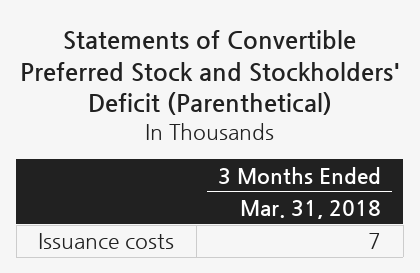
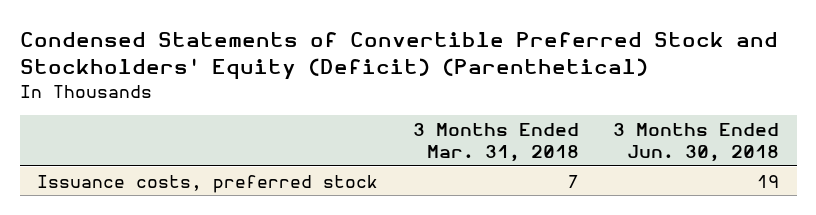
- Statements of Convertible Preferred Stock and Stockholders' Deficit (Parenthetical)
+ Condensed Statements of Convertible Preferred Stock and Stockholders' Equity (Deficit) (Parenthetical)
- | 3 Months Ended Mar. 31, 2018
+ | 3 Months Ended Mar. 31, 2018 | 3 Months Ended Jun. 30, 2018
- Issuance costs | 7
+ Issuance costs, preferred stock | 7 | 19

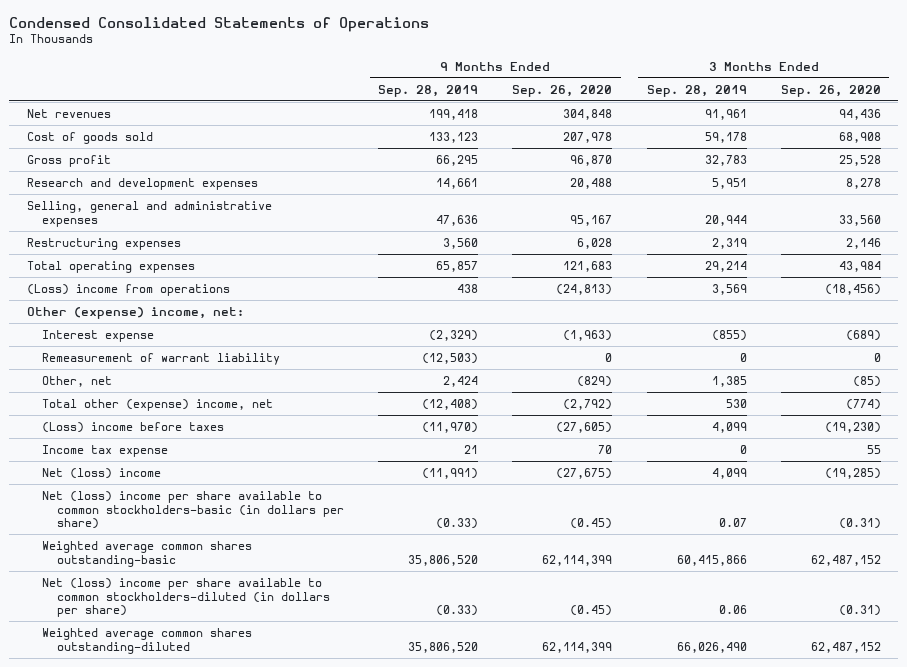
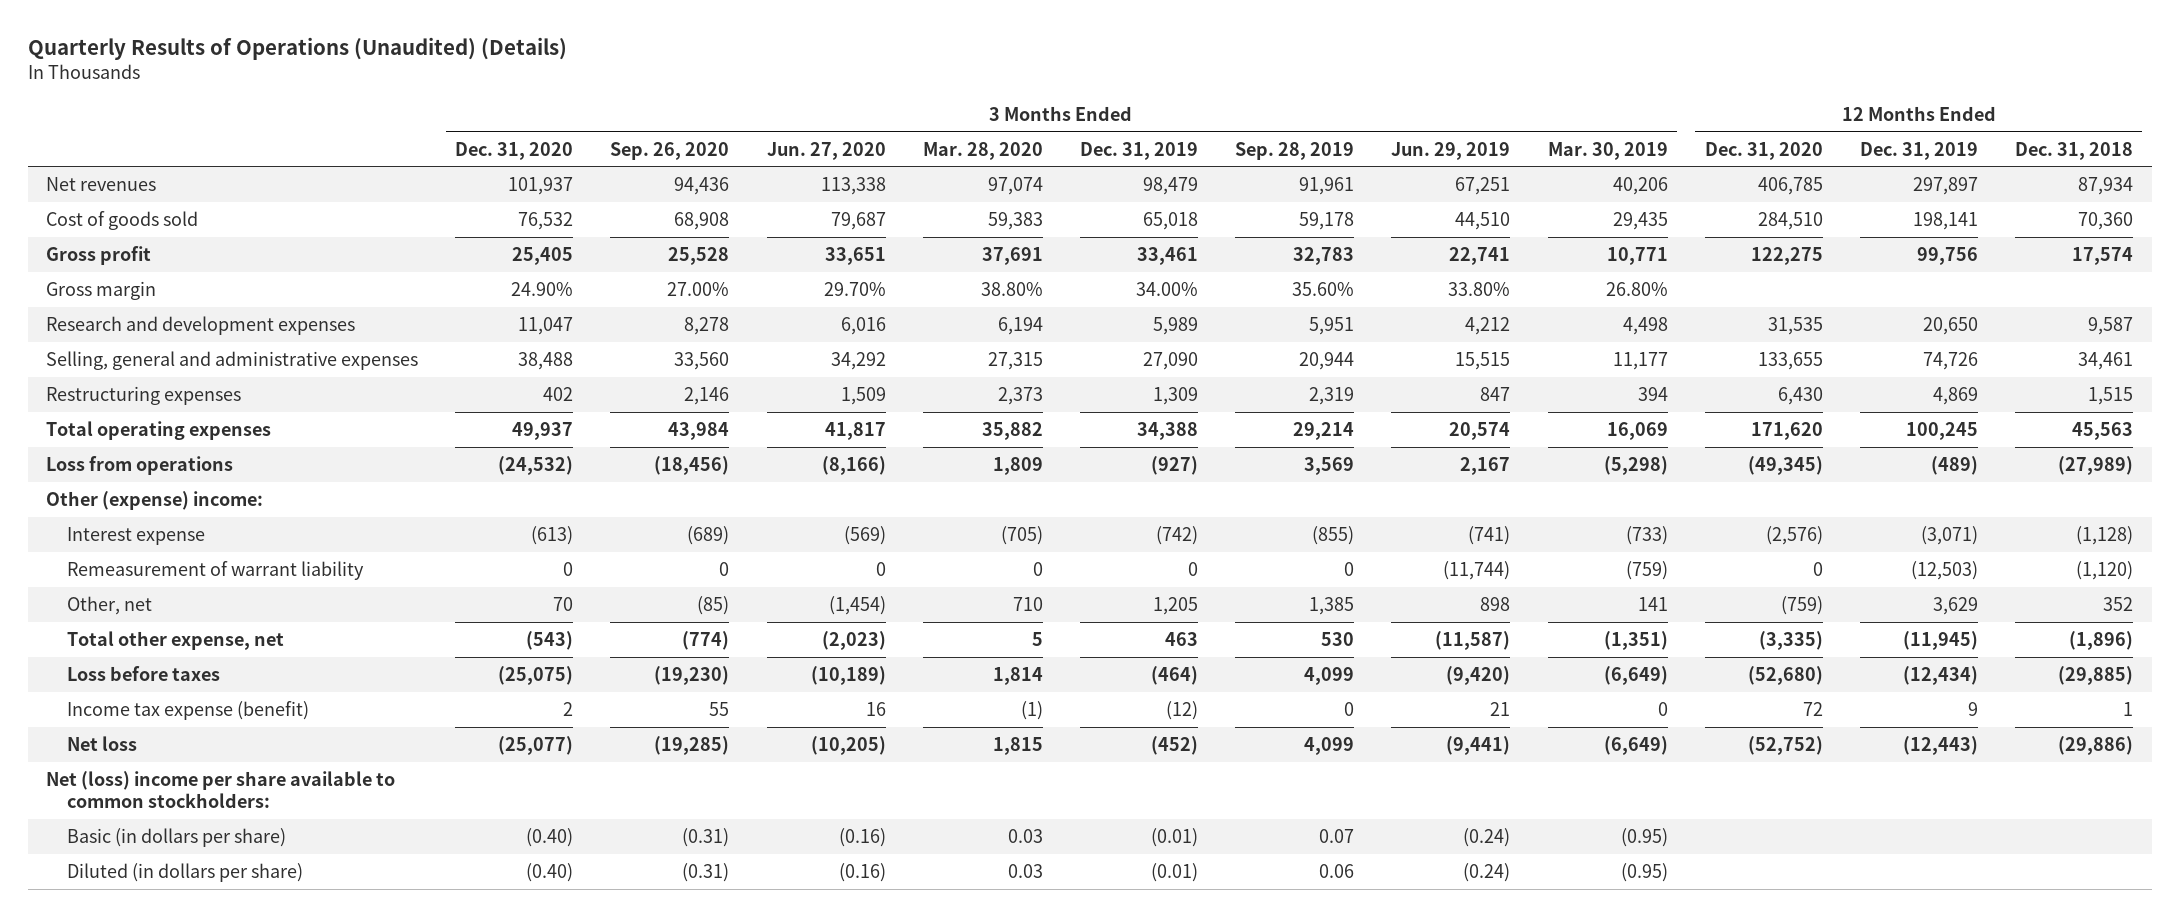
- Condensed Consolidated Statements of Operations
+ Quarterly Results of Operations (Unaudited) (Details)
- | 9 Months Ended Sep. 28, 2019 | 9 Months Ended Sep. 26, 2020 | 3 Months Ended Sep. 28, 2019 | 3 Months Ended Sep. 26, 2020
+ | 3 Months Ended Dec. 31, 2020 | 3 Months Ended Sep. 26, 2020 | 3 Months Ended Jun. 27, 2020 | 3 Months Ended Mar. 28, 2020 | 3 Months Ended Dec. 31, 2019 | 3 Months Ended Sep. 28, 2019 | 3 Months Ended Jun. 29, 2019 | 3 Months Ended Mar. 30, 2019 | 12 Months Ended Dec. 31, 2020 | 12 Months Ended Dec. 31, 2019 | 12 Months Ended Dec. 31, 2018
+ Gross margin | 24.90% | 27.00% | 29.70% | 38.80% | 34.00% | 35.60% | 33.80% | 26.80% | | |
- (Loss) income from operations | 438 | (24,813) | 3,569 | (18,456)
- Other (expense) income, net:
+ Loss from operations | (24,532) | (18,456) | (8,166) | 1,809 | (927) | 3,569 | 2,167 | (5,298) | (49,345) | (489) | (27,989)
+ Other (expense) income:
- Total other (expense) income, net | (12,408) | (2,792) | 530 | (774)
- (Loss) income before taxes | (11,970) | (27,605) | 4,099 | (19,230)
- Income tax expense | 21 | 70 | 0 | 55
- Net (loss) income | (11,991) | (27,675) | 4,099 | (19,285)
- Net (loss) income per share available to common stockholders-basic (in dollars per share) | (0.33) | (0.45) | 0.07 | (0.31)
- Weighted average common shares outstanding-basic | 35,806,520 | 62,114,399 | 60,415,866 | 62,487,152
- Net (loss) income per share available to common stockholders-diluted (in dollars per share) | (0.33) | (0.45) | 0.06 | (0.31)
- Weighted average common shares outstanding-diluted | 35,806,520 | 62,114,399 | 66,026,490 | 62,487,152
+ Total other expense, net | (543) | (774) | (2,023) | 5 | 463 | 530 | (11,587) | (1,351) | (3,335) | (11,945) | (1,896)
+ Loss before taxes | (25,075) | (19,230) | (10,189) | 1,814 | (464) | 4,099 | (9,420) | (6,649) | (52,680) | (12,434) | (29,885)
+ Income tax expense (benefit) | 2 | 55 | 16 | (1) | (12) | 0 | 21 | 0 | 72 | 9 | 1
+ Net loss | (25,077) | (19,285) | (10,205) | 1,815 | (452) | 4,099 | (9,441) | (6,649) | (52,752) | (12,443) | (29,886)
+ Net (loss) income per share available to common stockholders:
+ Basic (in dollars per share) | (0.40) | (0.31) | (0.16) | 0.03 | (0.01) | 0.07 | (0.24) | (0.95) | | |
+ Diluted (in dollars per share) | (0.40) | (0.31) | (0.16) | 0.03 | (0.01) | 0.06 | (0.24) | (0.95) | | |

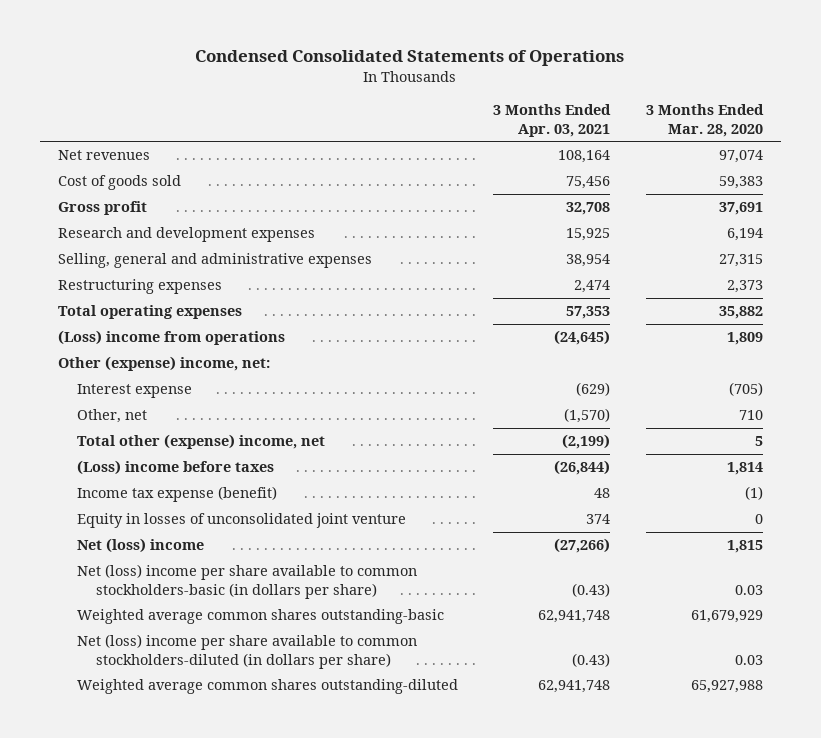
- Quarterly Results of Operations (Unaudited) (Details)
+ Condensed Consolidated Statements of Operations
- | 3 Months Ended Dec. 31, 2020 | 3 Months Ended Sep. 26, 2020 | 3 Months Ended Jun. 27, 2020 | 3 Months Ended Mar. 28, 2020 | 3 Months Ended Dec. 31, 2019 | 3 Months Ended Sep. 28, 2019 | 3 Months Ended Jun. 29, 2019 | 3 Months Ended Mar. 30, 2019 | 12 Months Ended Dec. 31, 2020 | 12 Months Ended Dec. 31, 2019 | 12 Months Ended Dec. 31, 2018
+ | 3 Months Ended Apr. 03, 2021 | 3 Months Ended Mar. 28, 2020
- Gross margin | 24.90% | 27.00% | 29.70% | 38.80% | 34.00% | 35.60% | 33.80% | 26.80% | | |
- Loss from operations | (24,532) | (18,456) | (8,166) | 1,809 | (927) | 3,569 | 2,167 | (5,298) | (49,345) | (489) | (27,989)
- Other (expense) income:
+ (Loss) income from operations | (24,645) | 1,809
+ Other (expense) income, net:
- Remeasurement of warrant liability | 0 | 0 | 0 | 0 | 0 | 0 | (11,744) | (759) | 0 | (12,503) | (1,120)
- Total other expense, net | (543) | (774) | (2,023) | 5 | 463 | 530 | (11,587) | (1,351) | (3,335) | (11,945) | (1,896)
- Loss before taxes | (25,075) | (19,230) | (10,189) | 1,814 | (464) | 4,099 | (9,420) | (6,649) | (52,680) | (12,434) | (29,885)
+ Total other (expense) income, net | (2,199) | 5
+ (Loss) income before taxes | (26,844) | 1,814
- Net loss | (25,077) | (19,285) | (10,205) | 1,815 | (452) | 4,099 | (9,441) | (6,649) | (52,752) | (12,443) | (29,886)
- Net (loss) income per share available to common stockholders:
- Basic (in dollars per share) | (0.40) | (0.31) | (0.16) | 0.03 | (0.01) | 0.07 | (0.24) | (0.95) | | |
- Diluted (in dollars per share) | (0.40) | (0.31) | (0.16) | 0.03 | (0.01) | 0.06 | (0.24) | (0.95) | | |
+ Equity in losses of unconsolidated joint venture | 374 | 0
+ Net (loss) income | (27,266) | 1,815
+ Net (loss) income per share available to common stockholders-basic (in dollars per share) | (0.43) | 0.03
+ Weighted average common shares outstanding-basic | 62,941,748 | 61,679,929
+ Net (loss) income per share available to common stockholders-diluted (in dollars per share) | (0.43) | 0.03
+ Weighted average common shares outstanding-diluted | 62,941,748 | 65,927,988

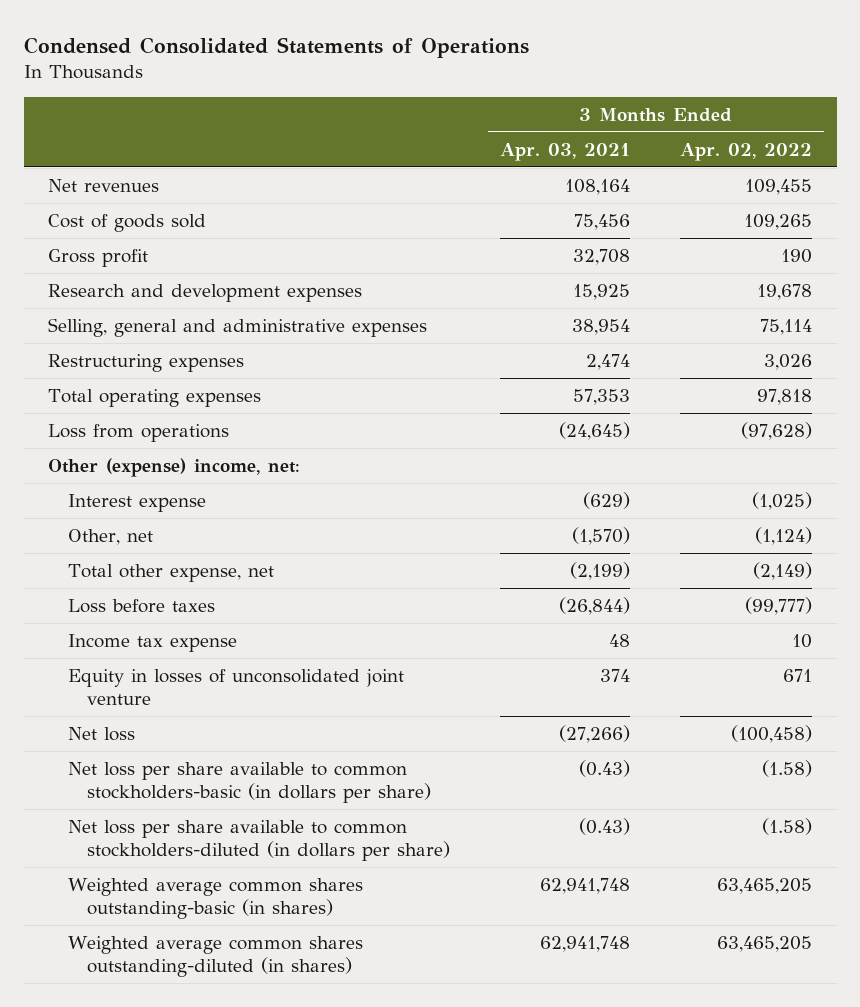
- | 3 Months Ended Apr. 03, 2021 | 3 Months Ended Mar. 28, 2020
+ | 3 Months Ended Apr. 03, 2021 | 3 Months Ended Apr. 02, 2022
- (Loss) income from operations | (24,645) | 1,809
+ Loss from operations | (24,645) | (97,628)
- Total other (expense) income, net | (2,199) | 5
- (Loss) income before taxes | (26,844) | 1,814
- Income tax expense (benefit) | 48 | (1)
+ Total other expense, net | (2,199) | (2,149)
+ Loss before taxes | (26,844) | (99,777)
+ Income tax expense | 48 | 10
- Net (loss) income | (27,266) | 1,815
- Net (loss) income per share available to common stockholders-basic (in dollars per share) | (0.43) | 0.03
- Weighted average common shares outstanding-basic | 62,941,748 | 61,679,929
- Net (loss) income per share available to common stockholders-diluted (in dollars per share) | (0.43) | 0.03
- Weighted average common shares outstanding-diluted | 62,941,748 | 65,927,988
+ Net loss | (27,266) | (100,458)
+ Net loss per share available to common stockholders-basic (in dollars per share) | (0.43) | (1.58)
+ Net loss per share available to common stockholders-diluted (in dollars per share) | (0.43) | (1.58)
+ Weighted average common shares outstanding-basic (in shares) | 62,941,748 | 63,465,205
+ Weighted average common shares outstanding-diluted (in shares) | 62,941,748 | 63,465,205

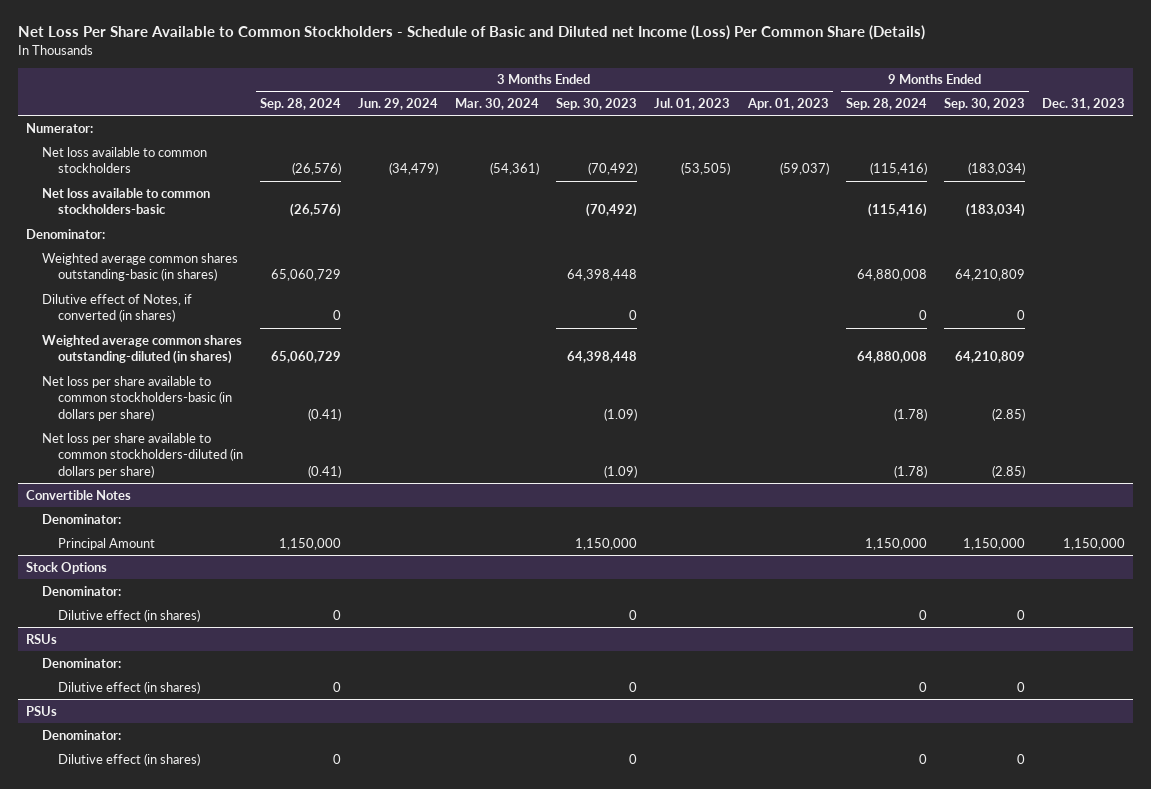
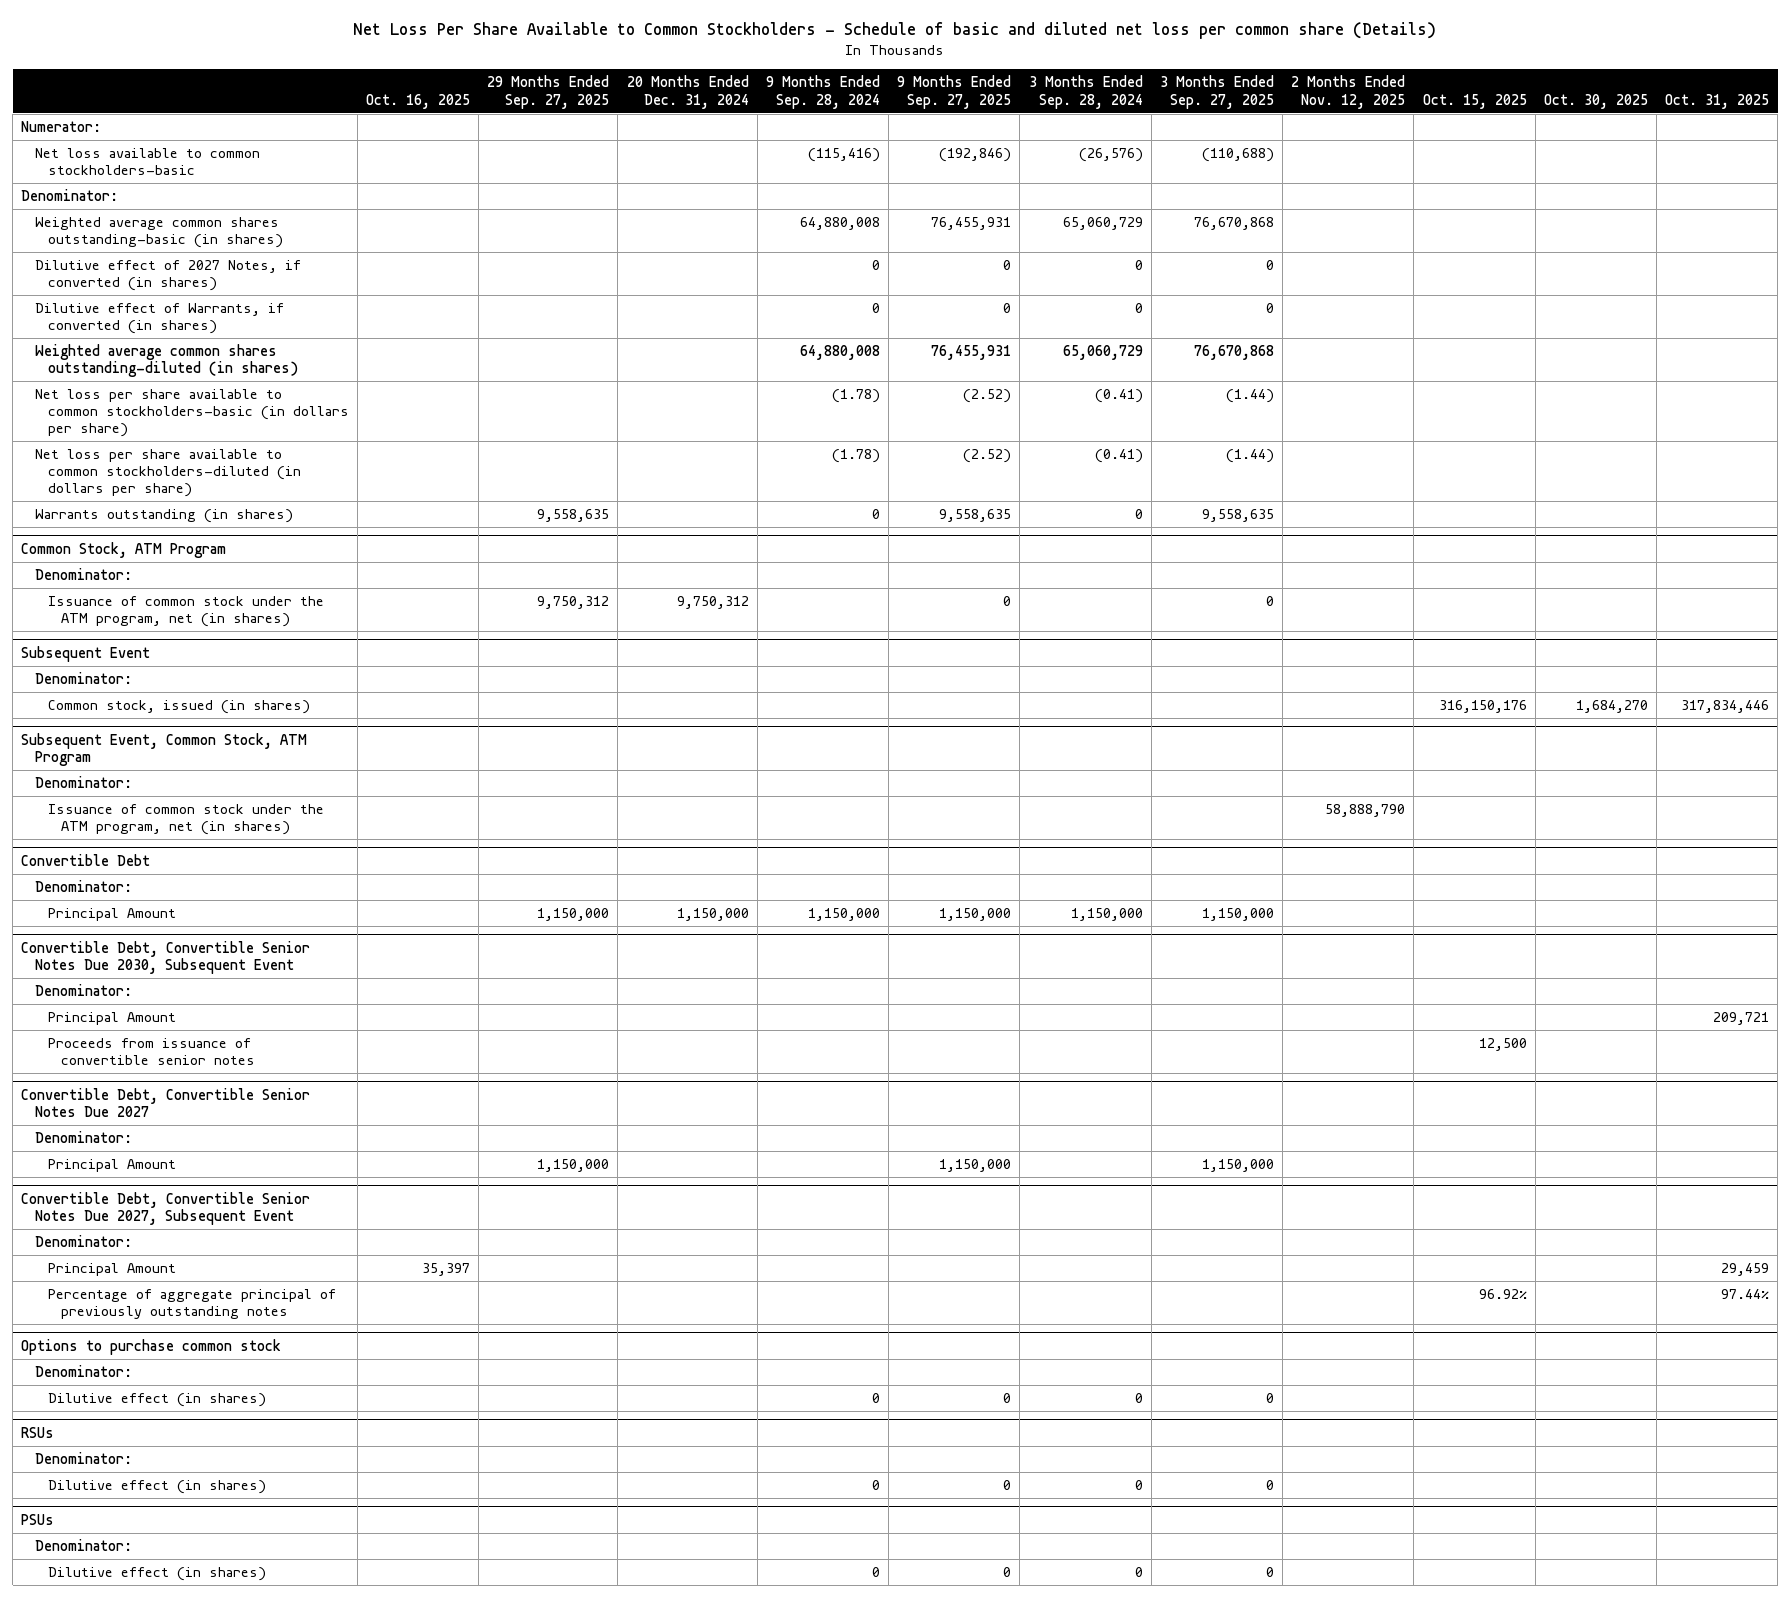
- Net Loss Per Share Available to Common Stockholders - Schedule of Basic and Diluted net Income (Loss) Per Common Share (Details)
+ Net Loss Per Share Available to Common Stockholders - Schedule of basic and diluted net loss per common share (Details)
- | 3 Months Ended Sep. 28, 2024 | 3 Months Ended Jun. 29, 2024 | 3 Months Ended Mar. 30, 2024 | 3 Months Ended Sep. 30, 2023 | 3 Months Ended Jul. 01, 2023 | 3 Months Ended Apr. 01, 2023 | 9 Months Ended Sep. 28, 2024 | 9 Months Ended Sep. 30, 2023 | Dec. 31, 2023
+ | Oct. 16, 2025 | 29 Months Ended Sep. 27, 2025 | 20 Months Ended Dec. 31, 2024 | 9 Months Ended Sep. 28, 2024 | 9 Months Ended Sep. 27, 2025 | 3 Months Ended Sep. 28, 2024 | 3 Months Ended Sep. 27, 2025 | 2 Months Ended Nov. 12, 2025 | Oct. 15, 2025 | Oct. 30, 2025 | Oct. 31, 2025
- Net loss available to common stockholders | (26,576) | (34,479) | (54,361) | (70,492) | (53,505) | (59,037) | (115,416) | (183,034) |
- Dilutive effect of Notes, if converted (in shares) | 0 | | | 0 | | | 0 | 0 |
+ Dilutive effect of 2027 Notes, if converted (in shares) | | | | 0 | 0 | 0 | 0 | | | |
+ Dilutive effect of Warrants, if converted (in shares) | | | | 0 | 0 | 0 | 0 | | | |
- Convertible Notes
+ Warrants outstanding (in shares) | | 9,558,635 | | 0 | 9,558,635 | 0 | 9,558,635 | | | |
+ Common Stock, ATM Program
+ Issuance of common stock under the ATM program, net (in shares) | | 9,750,312 | 9,750,312 | | 0 | | 0 | | | |
+ Subsequent Event
+ Denominator:
+ Common stock, issued (in shares) | | | | | | | | | 316,150,176 | 1,684,270 | 317,834,446
+ Subsequent Event, Common Stock, ATM Program
+ Denominator:
+ Issuance of common stock under the ATM program, net (in shares) | | | | | | | | 58,888,790 | | |
+ Convertible Debt
+ Denominator:
- Stock Options
+ Convertible Debt, Convertible Senior Notes Due 2030, Subsequent Event
+ Principal Amount | | | | | | | | | | | 209,721
+ Proceeds from issuance of convertible senior notes | | | | | | | | | 12,500 | |
+ Convertible Debt, Convertible Senior Notes Due 2027
+ Denominator:
+ Principal Amount | | 1,150,000 | | | 1,150,000 | | 1,150,000 | | | |
+ Convertible Debt, Convertible Senior Notes Due 2027, Subsequent Event
+ Denominator:
+ Principal Amount | 35,397 | | | | | | | | | | 29,459
+ Percentage of aggregate principal of previously outstanding notes | | | | | | | | | 96.92% | | 97.44%
+ Options to purchase common stock
+ Denominator:

